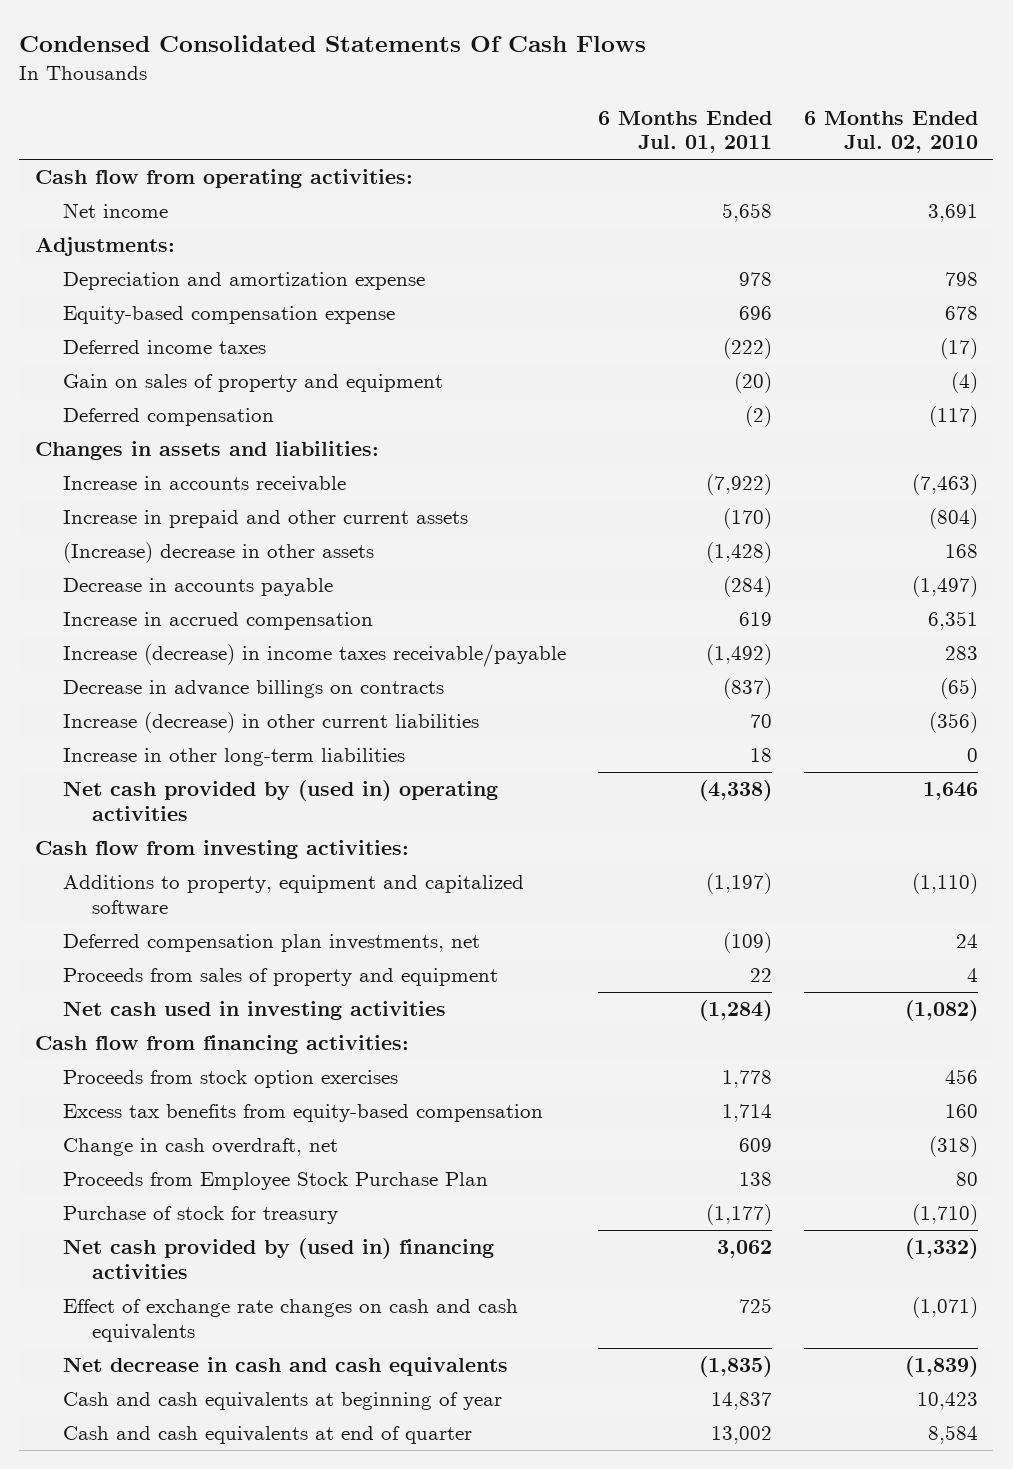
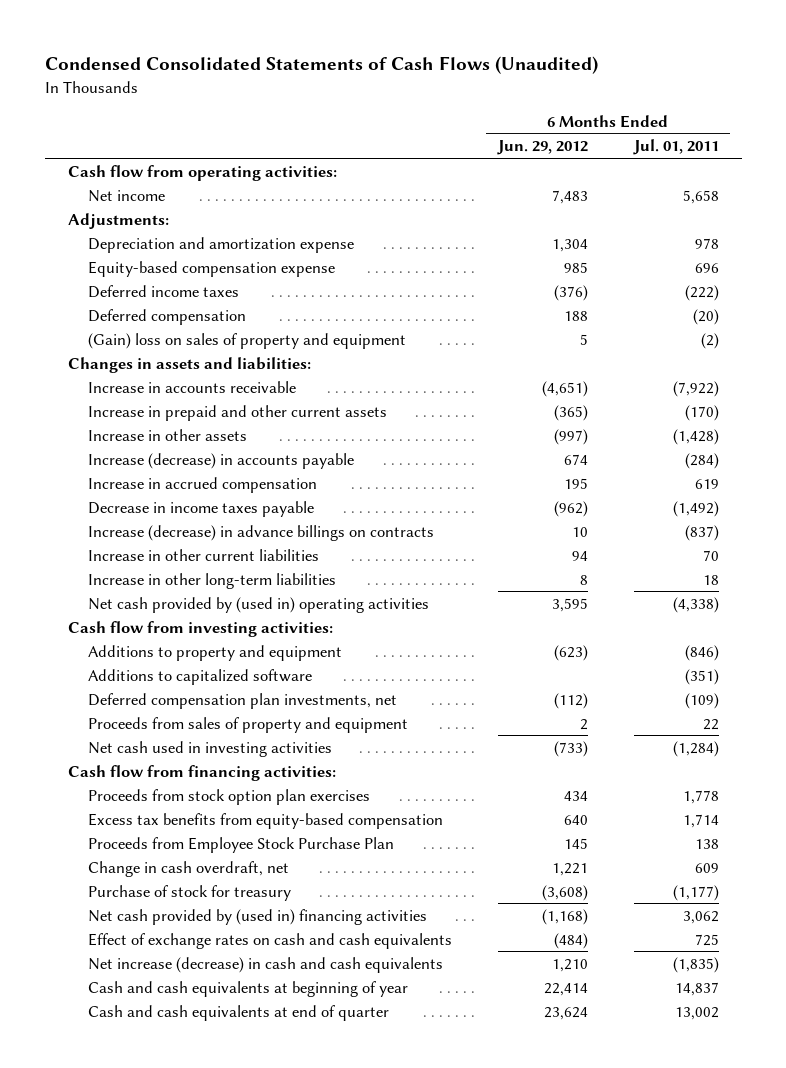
- Condensed Consolidated Statements Of Cash Flows
+ Condensed Consolidated Statements of Cash Flows (Unaudited)
- | 6 Months Ended Jul. 01, 2011 | 6 Months Ended Jul. 02, 2010
+ | 6 Months Ended Jun. 29, 2012 | 6 Months Ended Jul. 01, 2011
- Gain on sales of property and equipment | (20) | (4)
- Deferred compensation | (2) | (117)
+ Deferred compensation | 188 | (20)
+ (Gain) loss on sales of property and equipment | 5 | (2)
- (Increase) decrease in other assets | (1,428) | 168
- Decrease in accounts payable | (284) | (1,497)
+ Increase in other assets | (997) | (1,428)
+ Increase (decrease) in accounts payable | 674 | (284)
- Increase (decrease) in income taxes receivable/payable | (1,492) | 283
- Decrease in advance billings on contracts | (837) | (65)
- Increase (decrease) in other current liabilities | 70 | (356)
+ Decrease in income taxes payable | (962) | (1,492)
+ Increase (decrease) in advance billings on contracts | 10 | (837)
+ Increase in other current liabilities | 94 | 70
- Additions to property, equipment and capitalized software | (1,197) | (1,110)
+ Additions to property and equipment | (623) | (846)
+ Additions to capitalized software | | (351)
- Proceeds from stock option exercises | 1,778 | 456
+ Proceeds from stock option plan exercises | 434 | 1,778
moved down: Change in cash overdraft, net | 1,221 | 609
- Effect of exchange rate changes on cash and cash equivalents | 725 | (1,071)
- Net decrease in cash and cash equivalents | (1,835) | (1,839)
+ Effect of exchange rates on cash and cash equivalents | (484) | 725
+ Net increase (decrease) in cash and cash equivalents | 1,210 | (1,835)

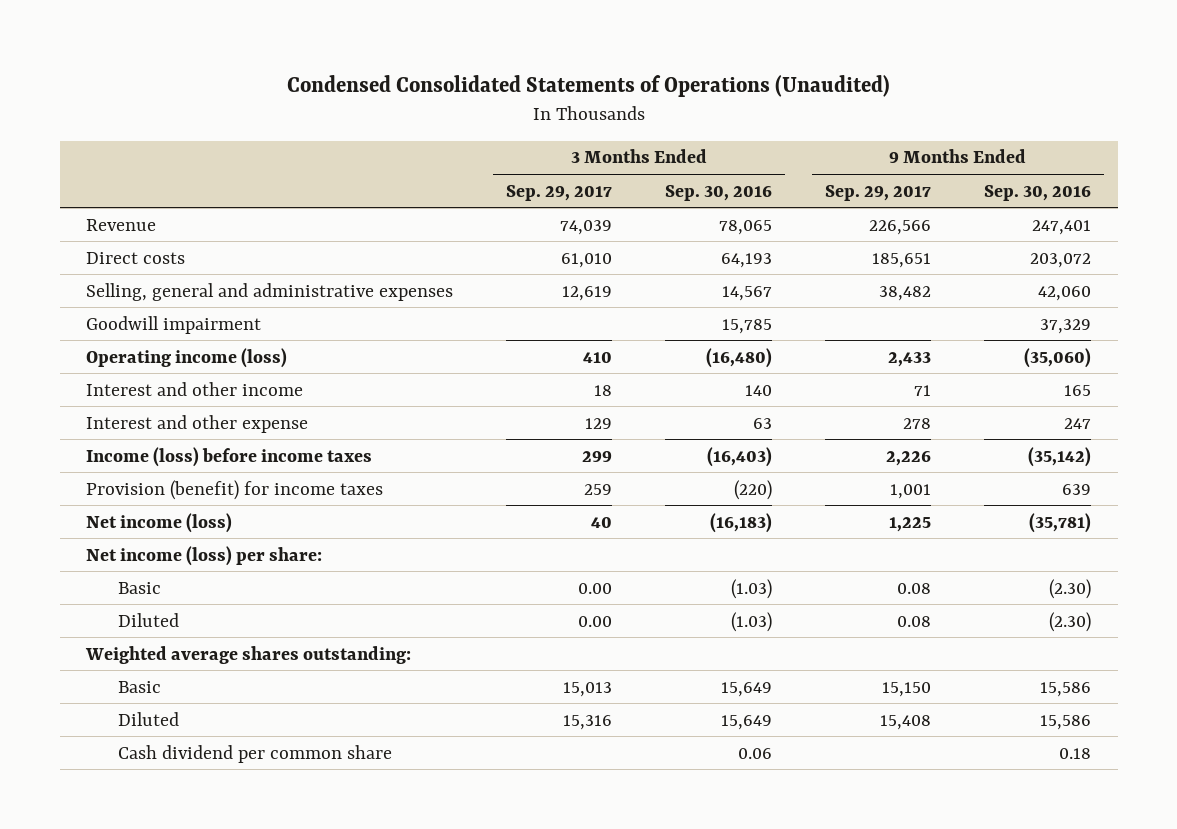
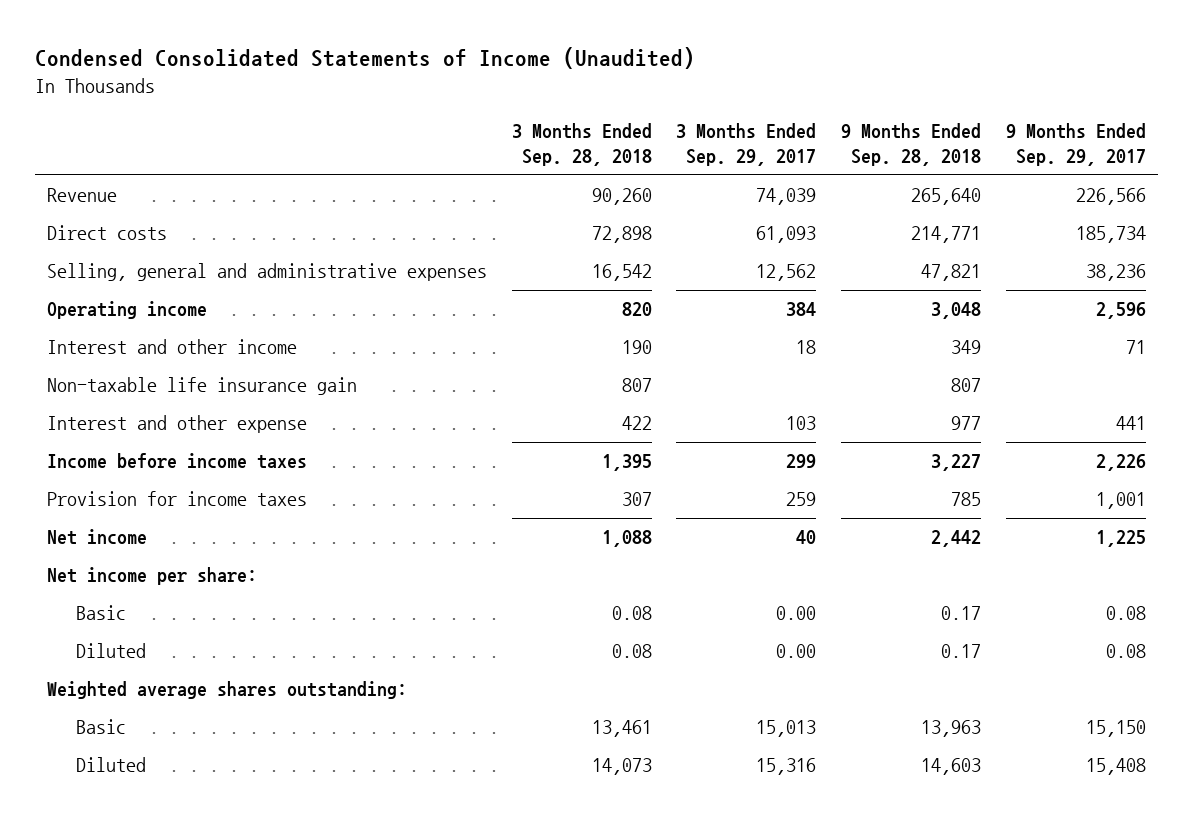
- Condensed Consolidated Statements of Operations (Unaudited)
+ Condensed Consolidated Statements of Income (Unaudited)
- | 3 Months Ended Sep. 29, 2017 | 3 Months Ended Sep. 30, 2016 | 9 Months Ended Sep. 29, 2017 | 9 Months Ended Sep. 30, 2016
+ | 3 Months Ended Sep. 28, 2018 | 3 Months Ended Sep. 29, 2017 | 9 Months Ended Sep. 28, 2018 | 9 Months Ended Sep. 29, 2017
- Direct costs | 61,010 | 64,193 | 185,651 | 203,072
- Selling, general and administrative expenses | 12,619 | 14,567 | 38,482 | 42,060
- Goodwill impairment | | 15,785 | | 37,329
- Operating income (loss) | 410 | (16,480) | 2,433 | (35,060)
+ Direct costs | 72,898 | 61,093 | 214,771 | 185,734
+ Selling, general and administrative expenses | 16,542 | 12,562 | 47,821 | 38,236
+ Operating income | 820 | 384 | 3,048 | 2,596
- Interest and other expense | 129 | 63 | 278 | 247
- Income (loss) before income taxes | 299 | (16,403) | 2,226 | (35,142)
- Provision (benefit) for income taxes | 259 | (220) | 1,001 | 639
- Net income (loss) | 40 | (16,183) | 1,225 | (35,781)
- Net income (loss) per share:
+ Non-taxable life insurance gain | 807 | | 807 |
+ Interest and other expense | 422 | 103 | 977 | 441
+ Income before income taxes | 1,395 | 299 | 3,227 | 2,226
+ Provision for income taxes | 307 | 259 | 785 | 1,001
+ Net income | 1,088 | 40 | 2,442 | 1,225
+ Net income per share:
- Cash dividend per common share | | 0.06 | | 0.18

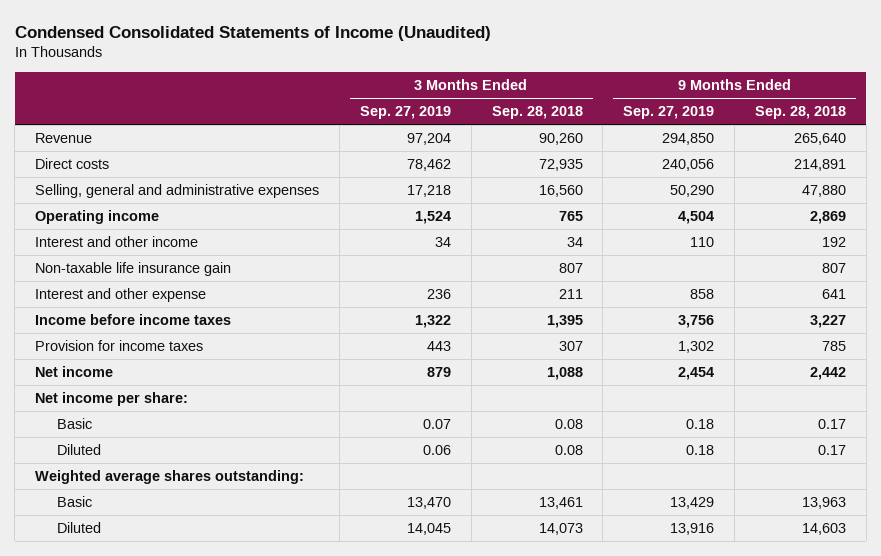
- | 3 Months Ended Sep. 28, 2018 | 3 Months Ended Sep. 29, 2017 | 9 Months Ended Sep. 28, 2018 | 9 Months Ended Sep. 29, 2017
+ | 3 Months Ended Sep. 27, 2019 | 3 Months Ended Sep. 28, 2018 | 9 Months Ended Sep. 27, 2019 | 9 Months Ended Sep. 28, 2018
- Direct costs | 72,898 | 61,093 | 214,771 | 185,734
- Selling, general and administrative expenses | 16,542 | 12,562 | 47,821 | 38,236
- Operating income | 820 | 384 | 3,048 | 2,596
- Interest and other income | 190 | 18 | 349 | 71
+ Direct costs | 78,462 | 72,935 | 240,056 | 214,891
+ Selling, general and administrative expenses | 17,218 | 16,560 | 50,290 | 47,880
+ Operating income | 1,524 | 765 | 4,504 | 2,869
+ Interest and other income | 34 | 34 | 110 | 192
- Interest and other expense | 422 | 103 | 977 | 441
+ Interest and other expense | 236 | 211 | 858 | 641

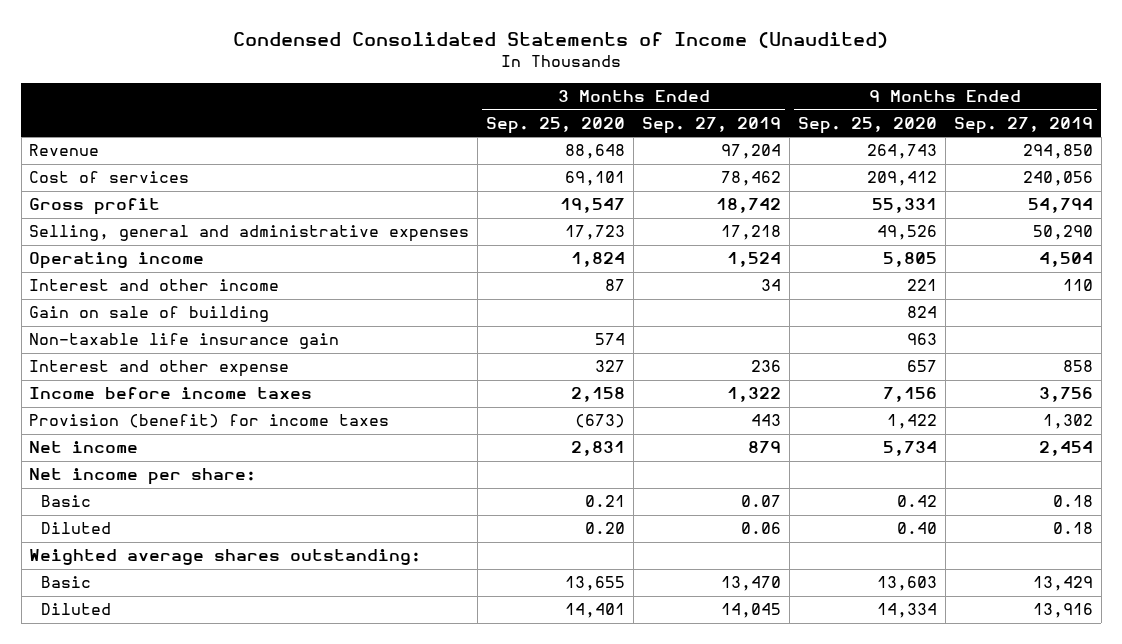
- | 3 Months Ended Sep. 27, 2019 | 3 Months Ended Sep. 28, 2018 | 9 Months Ended Sep. 27, 2019 | 9 Months Ended Sep. 28, 2018
+ | 3 Months Ended Sep. 25, 2020 | 3 Months Ended Sep. 27, 2019 | 9 Months Ended Sep. 25, 2020 | 9 Months Ended Sep. 27, 2019
- Direct costs | 78,462 | 72,935 | 240,056 | 214,891
+ Cost of services | 69,101 | 78,462 | 209,412 | 240,056
+ Gross profit | 19,547 | 18,742 | 55,331 | 54,794
+ Gain on sale of building | | | 824 |
- Provision for income taxes | 443 | 307 | 1,302 | 785
+ Provision (benefit) for income taxes | (673) | 443 | 1,422 | 1,302

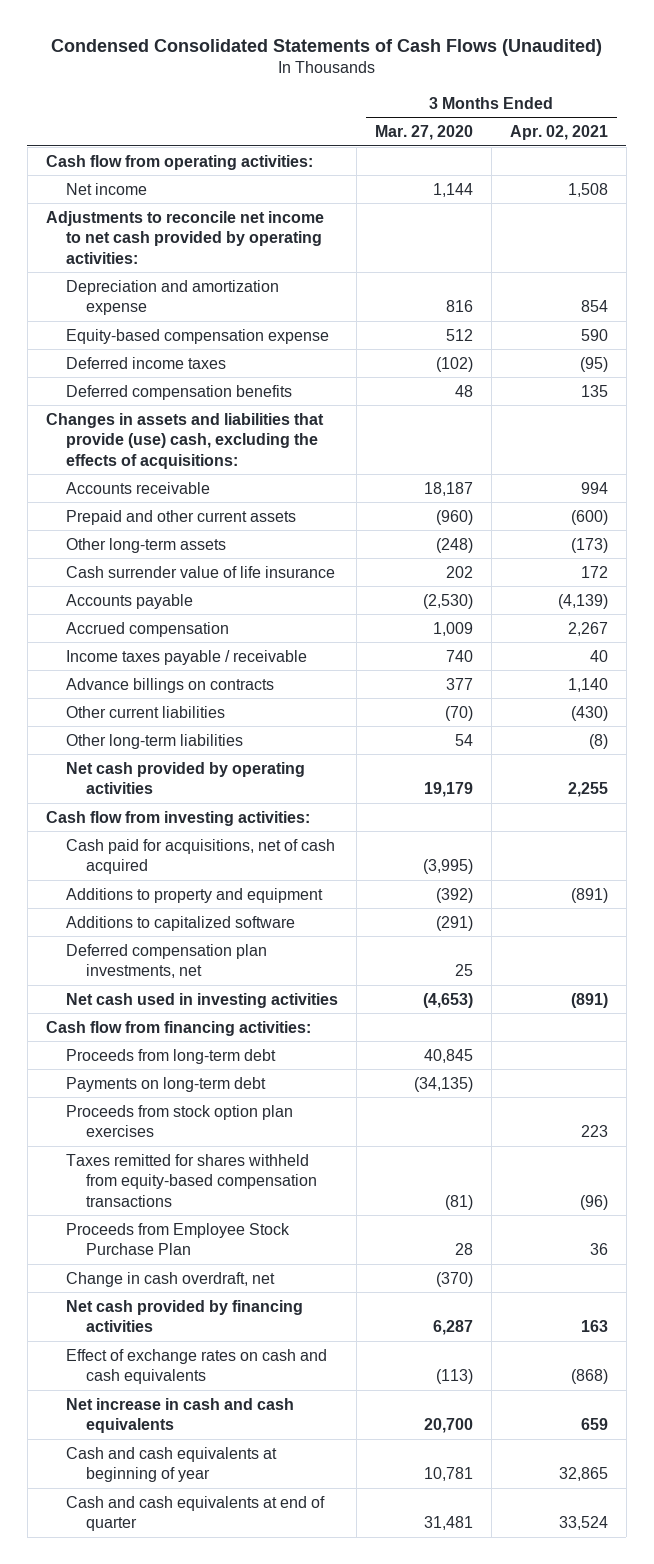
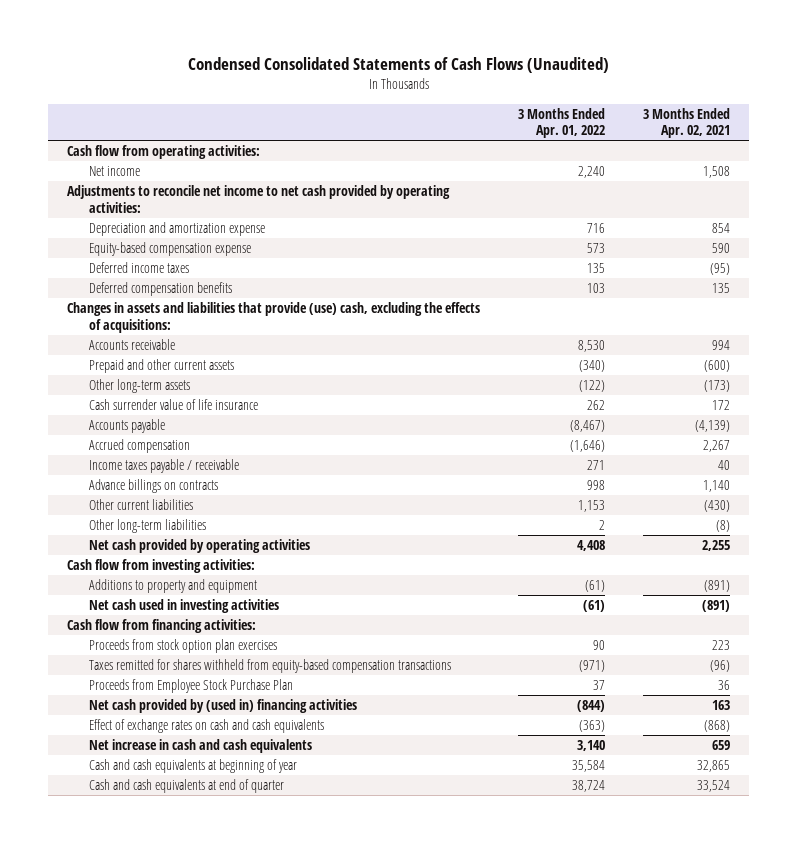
- | 3 Months Ended Mar. 27, 2020 | 3 Months Ended Apr. 02, 2021
+ | 3 Months Ended Apr. 01, 2022 | 3 Months Ended Apr. 02, 2021
- Cash paid for acquisitions, net of cash acquired | (3,995) |
- Additions to capitalized software | (291) |
- Deferred compensation plan investments, net | 25 |
- Proceeds from long-term debt | 40,845 |
- Payments on long-term debt | (34,135) |
- Change in cash overdraft, net | (370) |
- Net cash provided by financing activities | 6,287 | 163
+ Net cash provided by (used in) financing activities | (844) | 163

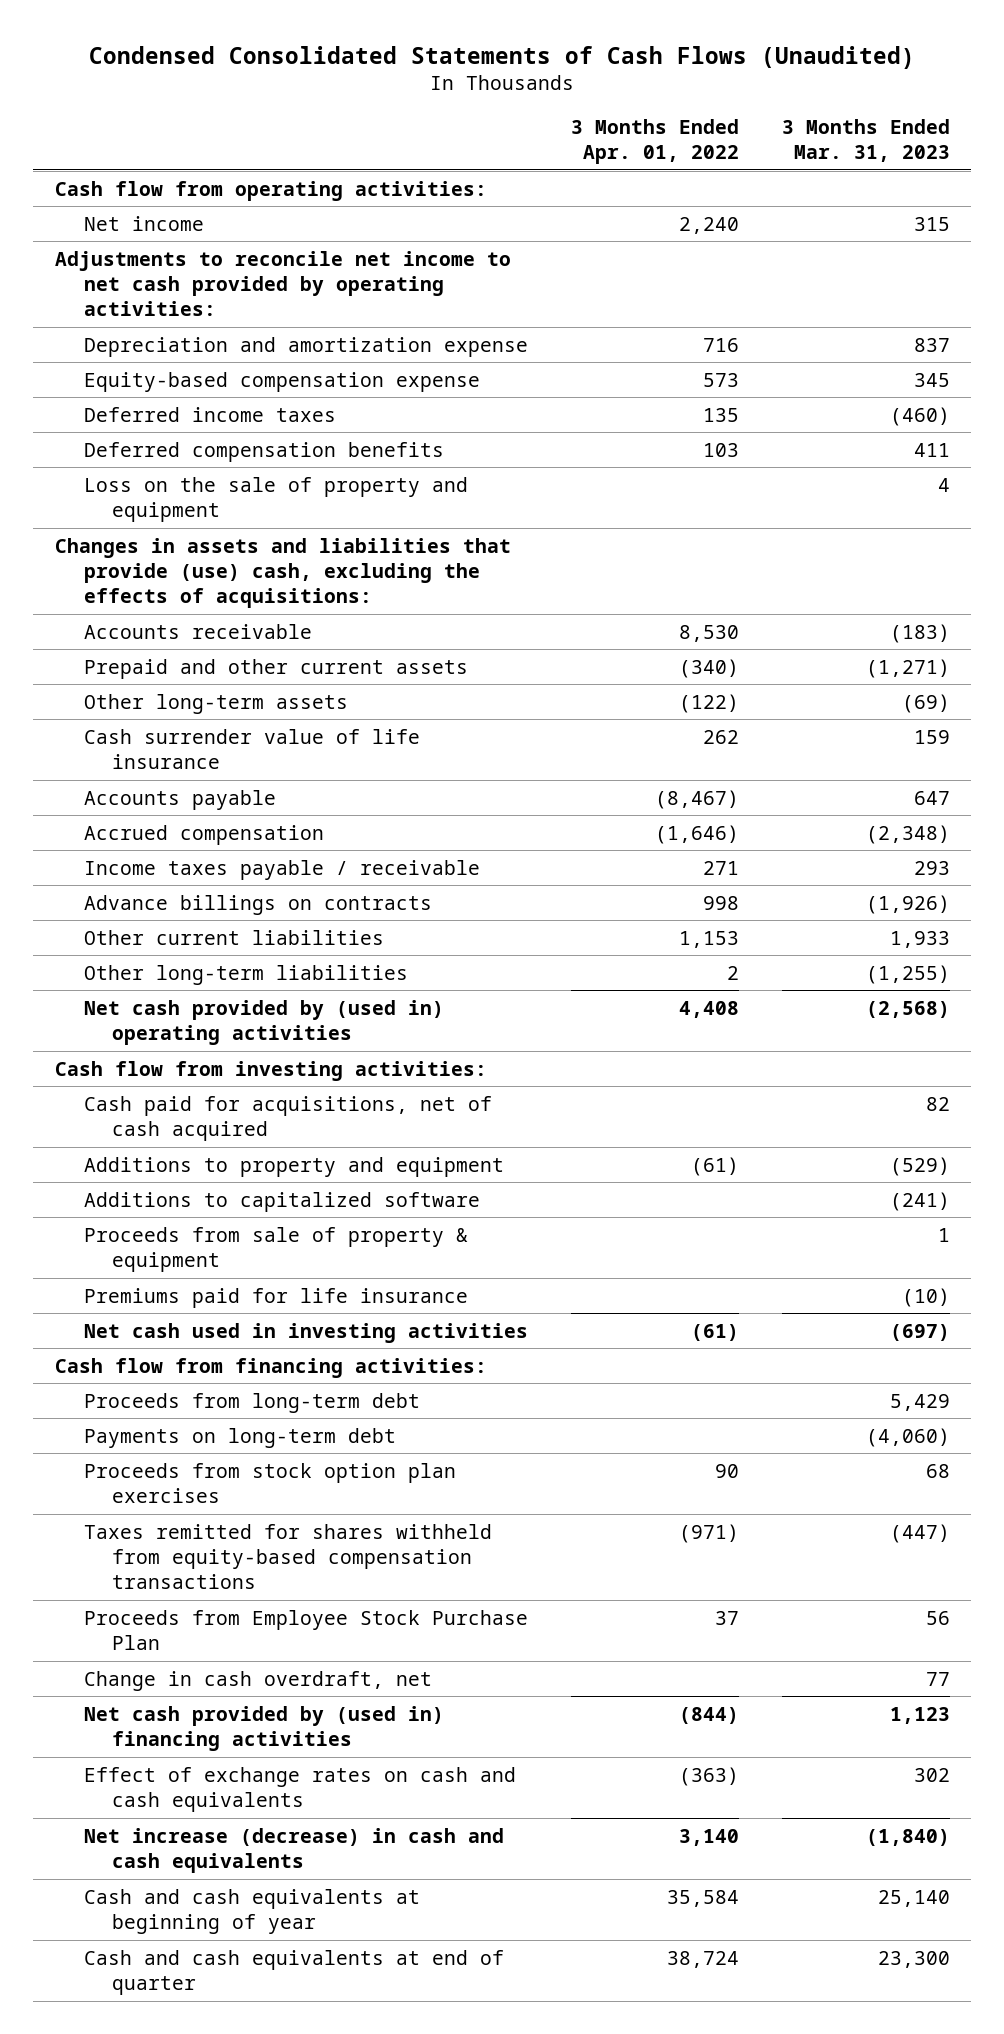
- | 3 Months Ended Apr. 01, 2022 | 3 Months Ended Apr. 02, 2021
+ | 3 Months Ended Apr. 01, 2022 | 3 Months Ended Mar. 31, 2023
+ Loss on the sale of property and equipment | | 4
- Net cash provided by operating activities | 4,408 | 2,255
+ Net cash provided by (used in) operating activities | 4,408 | (2,568)
+ Cash paid for acquisitions, net of cash acquired | | 82
+ Additions to capitalized software | | (241)
+ Proceeds from sale of property & equipment | | 1
+ Premiums paid for life insurance | | (10)
+ Proceeds from long-term debt | | 5,429
+ Payments on long-term debt | | (4,060)
+ Change in cash overdraft, net | | 77
- Net increase in cash and cash equivalents | 3,140 | 659
+ Net increase (decrease) in cash and cash equivalents | 3,140 | (1,840)

